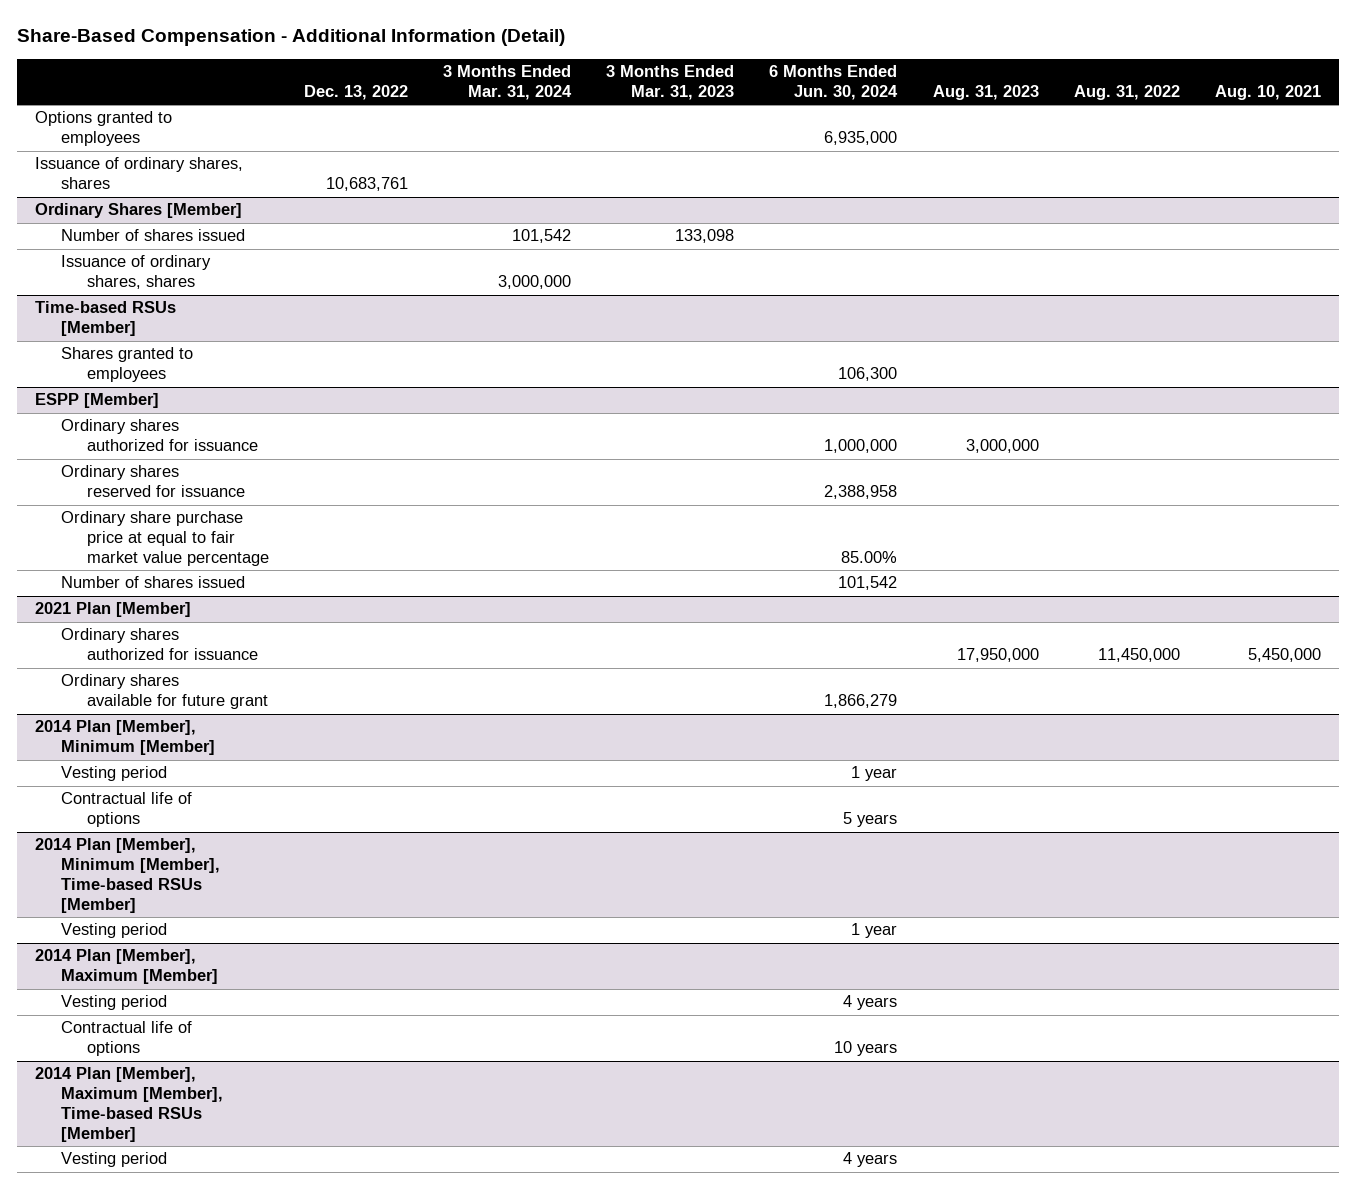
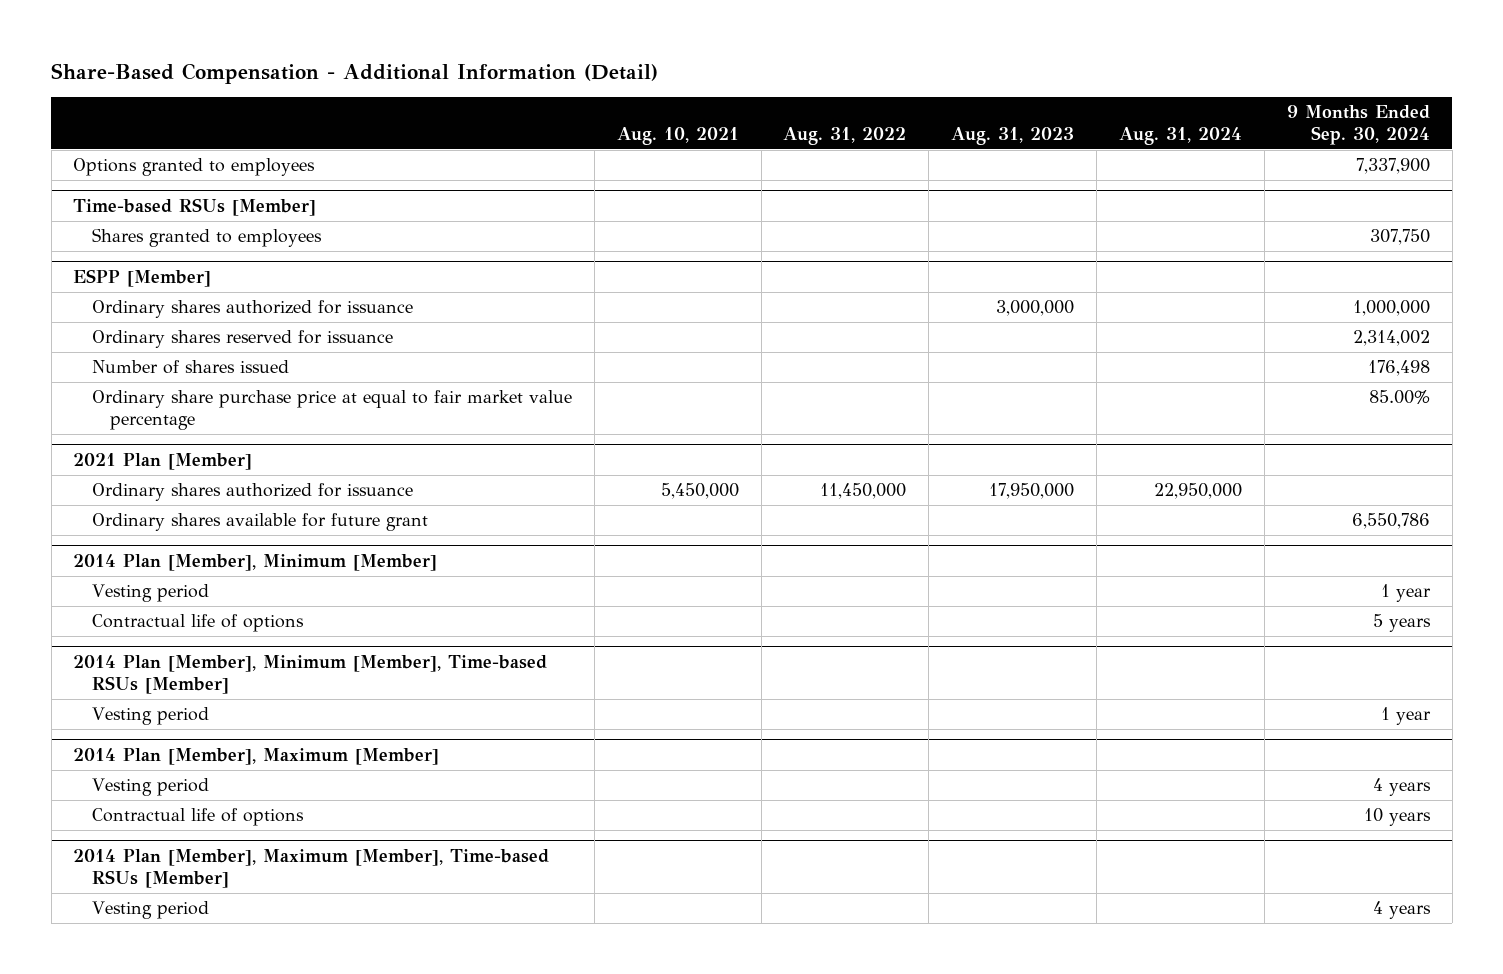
- | Dec. 13, 2022 | 3 Months Ended Mar. 31, 2024 | 3 Months Ended Mar. 31, 2023 | 6 Months Ended Jun. 30, 2024 | Aug. 31, 2023 | Aug. 31, 2022 | Aug. 10, 2021
+ | Aug. 10, 2021 | Aug. 31, 2022 | Aug. 31, 2023 | Aug. 31, 2024 | 9 Months Ended Sep. 30, 2024
- Issuance of ordinary shares, shares | 10,683,761 | | | | | |
- Ordinary Shares [Member]
- Number of shares issued | | 101,542 | 133,098 | | | |
- Issuance of ordinary shares, shares | | 3,000,000 | | | | |
@ ESPP [Member]
moved down: Ordinary share purchase price at equal to fair market value percentage | | | | | 85.00%

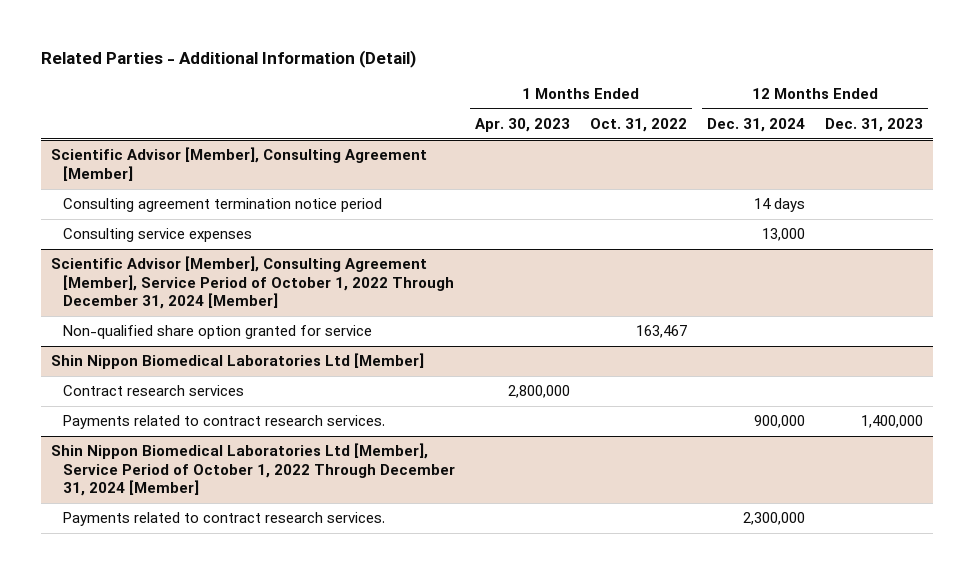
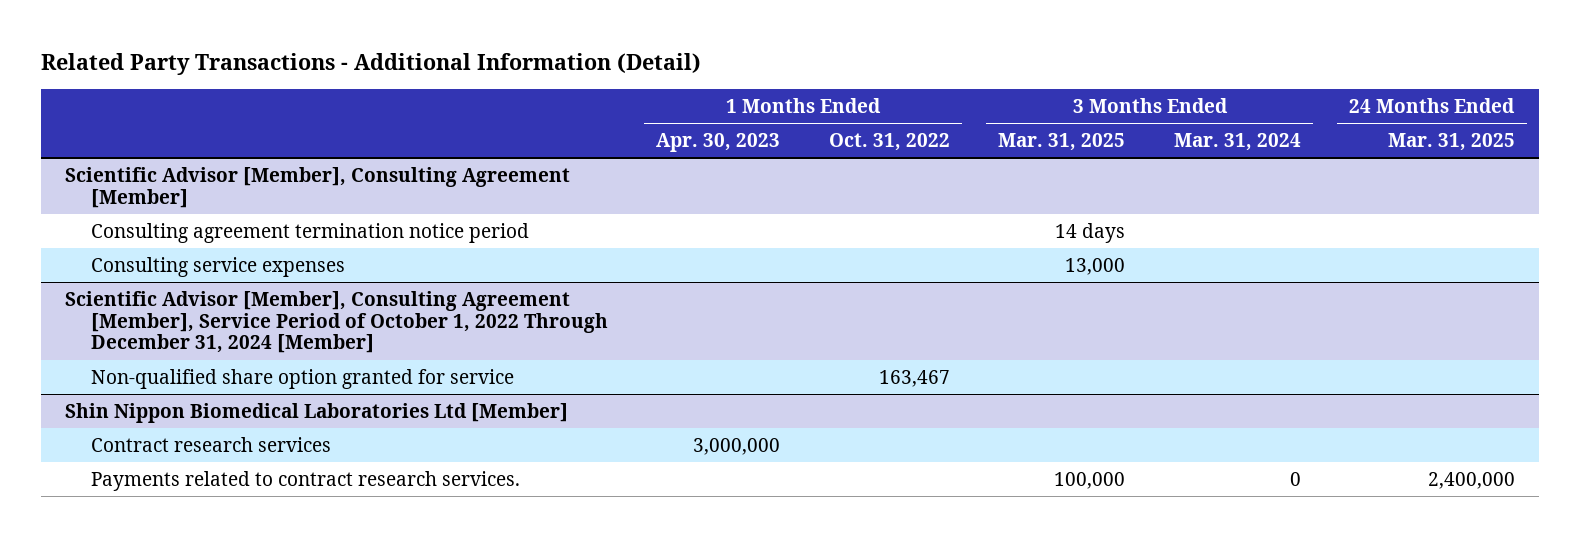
- Related Parties - Additional Information (Detail)
+ Related Party Transactions - Additional Information (Detail)
- | 1 Months Ended Apr. 30, 2023 | 1 Months Ended Oct. 31, 2022 | 12 Months Ended Dec. 31, 2024 | 12 Months Ended Dec. 31, 2023
+ | 1 Months Ended Apr. 30, 2023 | 1 Months Ended Oct. 31, 2022 | 3 Months Ended Mar. 31, 2025 | 3 Months Ended Mar. 31, 2024 | 24 Months Ended Mar. 31, 2025
@ Shin Nippon Biomedical Laboratories Ltd [Member]
- Contract research services | 2,800,000 | | |
+ Contract research services | 3,000,000 | | | |
- Shin Nippon Biomedical Laboratories Ltd [Member], Service Period of October 1, 2022 Through December 31, 2024 [Member]
- Payments related to contract research services. | | | 2,300,000 |

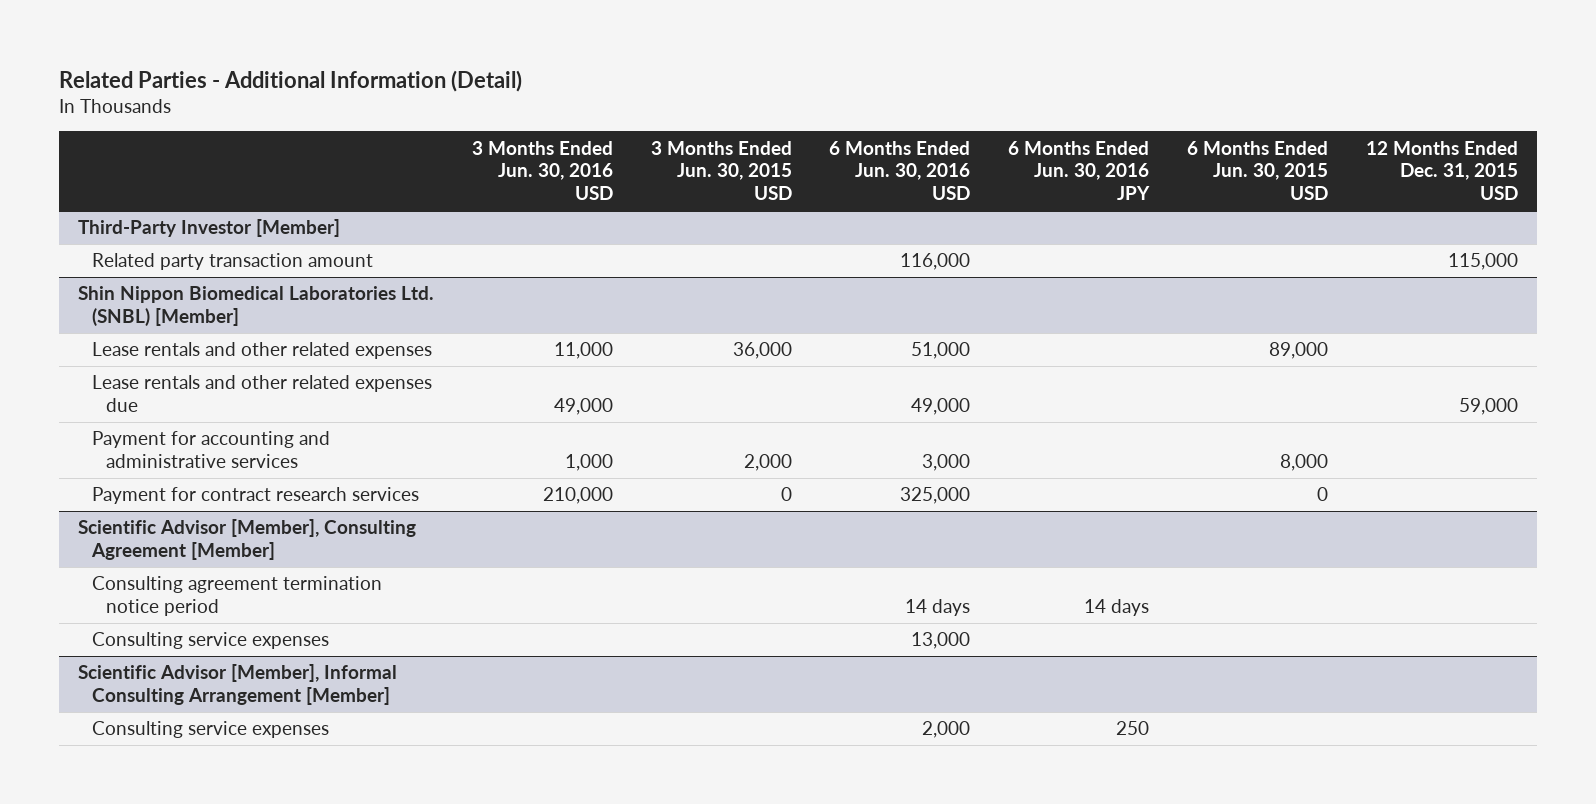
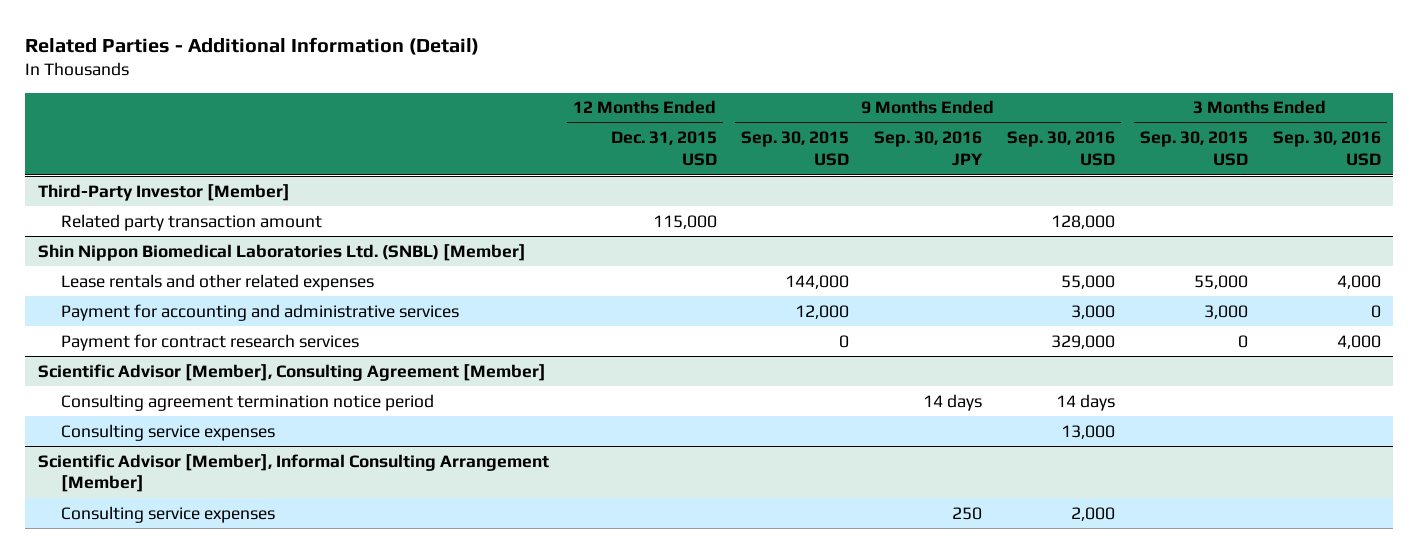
- | 3 Months Ended Jun. 30, 2016 USD | 3 Months Ended Jun. 30, 2015 USD | 6 Months Ended Jun. 30, 2016 USD | 6 Months Ended Jun. 30, 2016 JPY | 6 Months Ended Jun. 30, 2015 USD | 12 Months Ended Dec. 31, 2015 USD
+ | 12 Months Ended Dec. 31, 2015 USD | 9 Months Ended Sep. 30, 2015 USD | 9 Months Ended Sep. 30, 2016 JPY | 9 Months Ended Sep. 30, 2016 USD | 3 Months Ended Sep. 30, 2015 USD | 3 Months Ended Sep. 30, 2016 USD
@ Shin Nippon Biomedical Laboratories Ltd. (SNBL) [Member]
- Lease rentals and other related expenses due | 49,000 | | 49,000 | | | 59,000

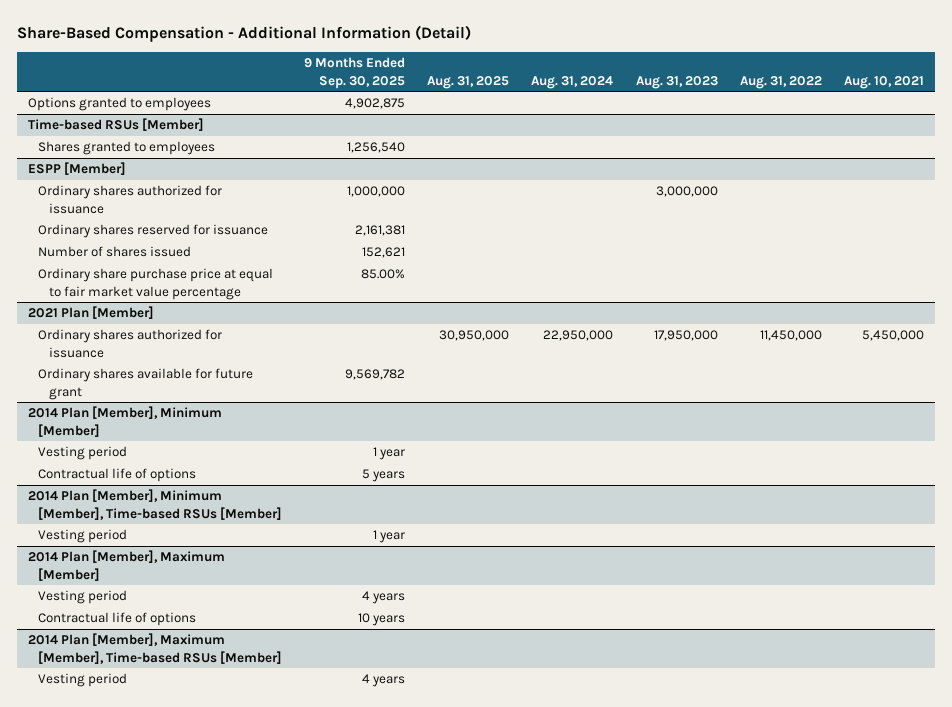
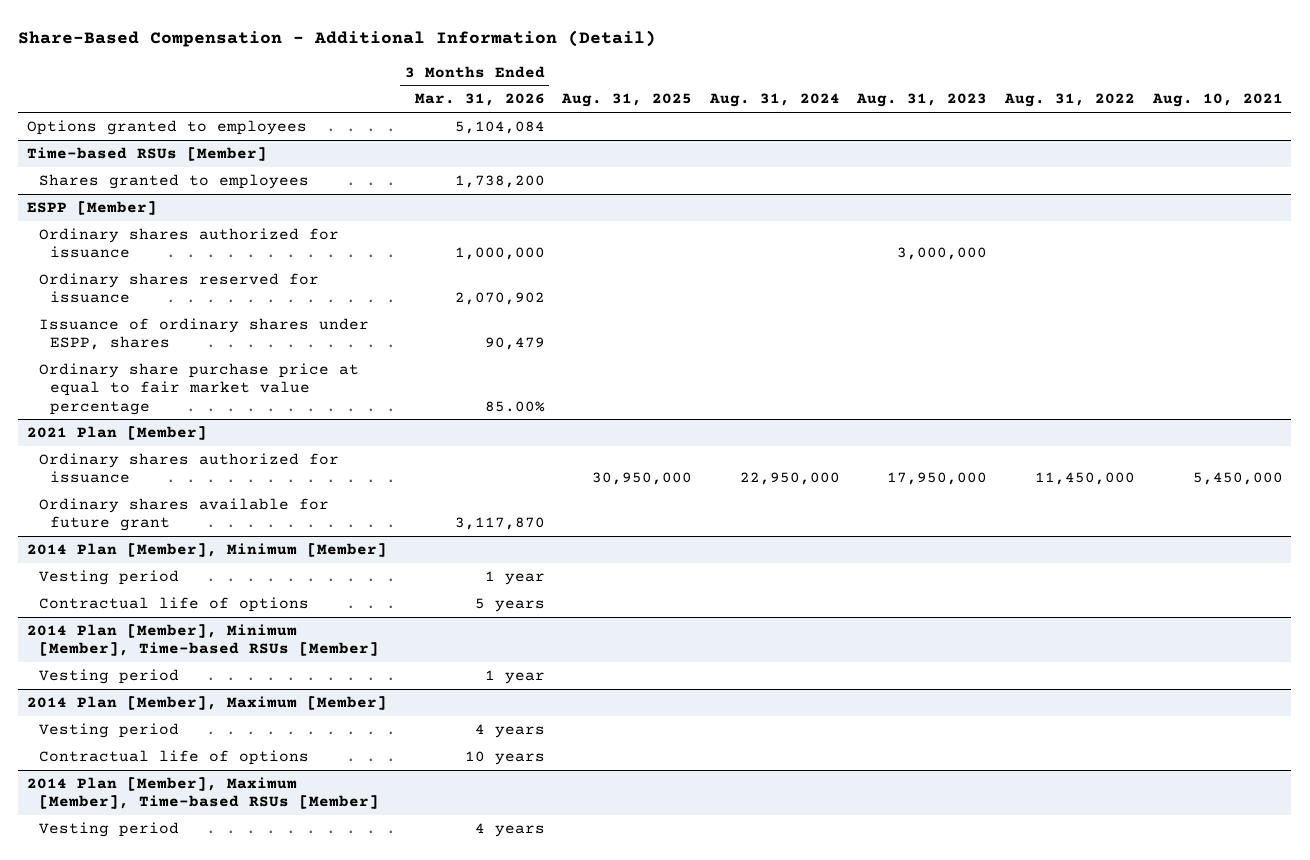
- | 9 Months Ended Sep. 30, 2025 | Aug. 31, 2025 | Aug. 31, 2024 | Aug. 31, 2023 | Aug. 31, 2022 | Aug. 10, 2021
+ | 3 Months Ended Mar. 31, 2026 | Aug. 31, 2025 | Aug. 31, 2024 | Aug. 31, 2023 | Aug. 31, 2022 | Aug. 10, 2021
@ ESPP [Member]
- Number of shares issued | 152,621 | | | | |
+ Issuance of ordinary shares under ESPP, shares | 90,479 | | | | |

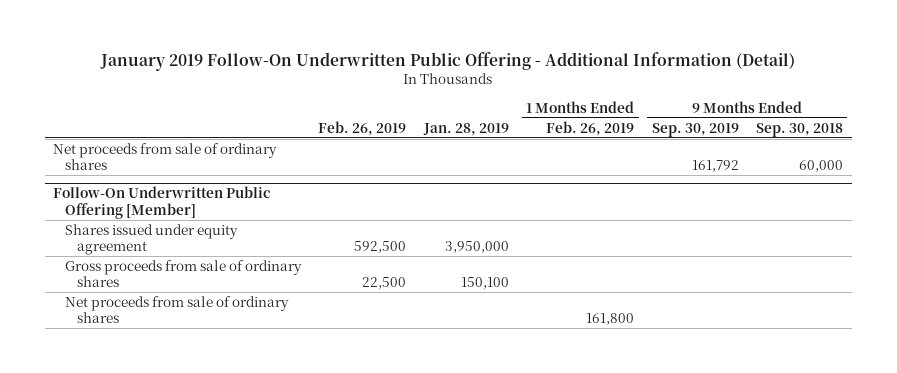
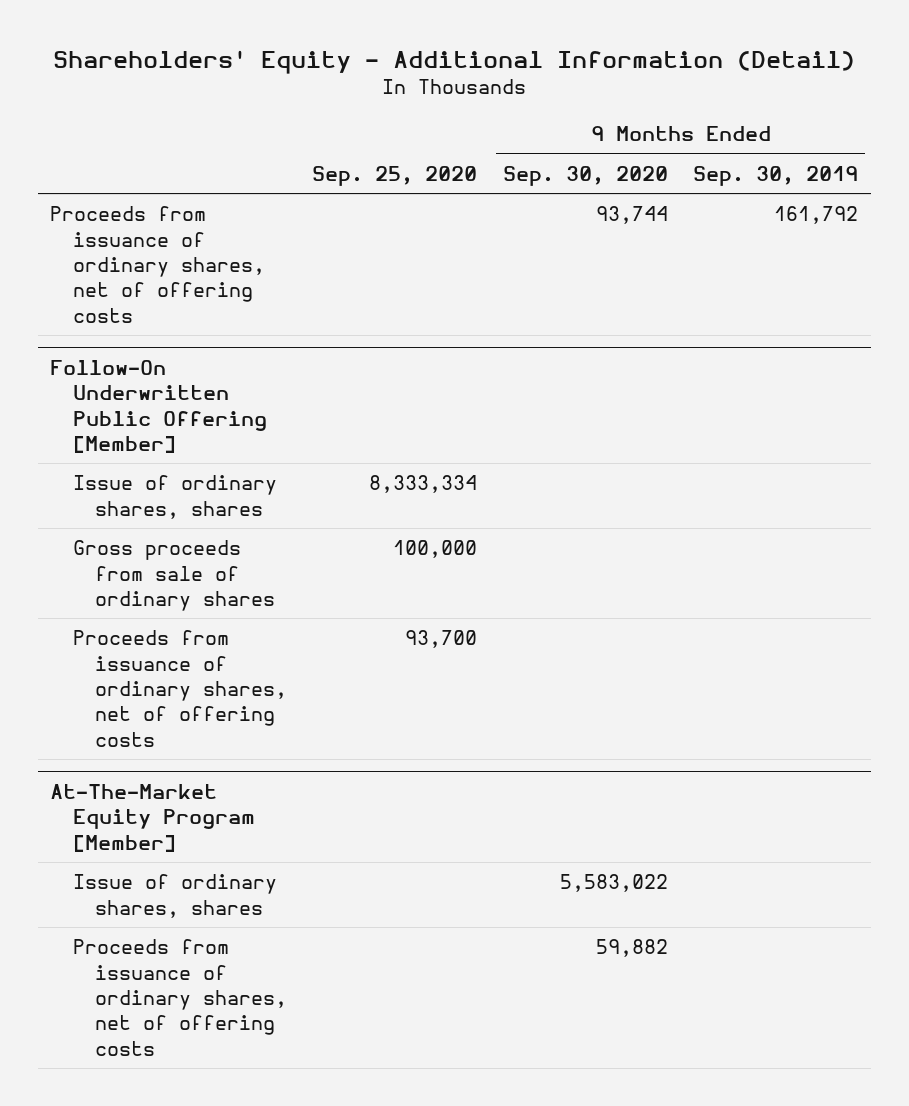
- January 2019 Follow-On Underwritten Public Offering - Additional Information (Detail)
+ Shareholders' Equity - Additional Information (Detail)
- | Feb. 26, 2019 | Jan. 28, 2019 | 1 Months Ended Feb. 26, 2019 | 9 Months Ended Sep. 30, 2019 | 9 Months Ended Sep. 30, 2018
+ | Sep. 25, 2020 | 9 Months Ended Sep. 30, 2020 | 9 Months Ended Sep. 30, 2019
- Net proceeds from sale of ordinary shares | | | | 161,792 | 60,000
+ Proceeds from issuance of ordinary shares, net of offering costs | | 93,744 | 161,792
@ Follow-On Underwritten Public Offering [Member]
- Shares issued under equity agreement | 592,500 | 3,950,000 | | |
+ Issue of ordinary shares, shares | 8,333,334 | |
- Net proceeds from sale of ordinary shares | | | 161,800 | |
+ Proceeds from issuance of ordinary shares, net of offering costs | 93,700 | |
+ At-The-Market Equity Program [Member]
+ Issue of ordinary shares, shares | | 5,583,022 |
+ Proceeds from issuance of ordinary shares, net of offering costs | | 59,882 |

